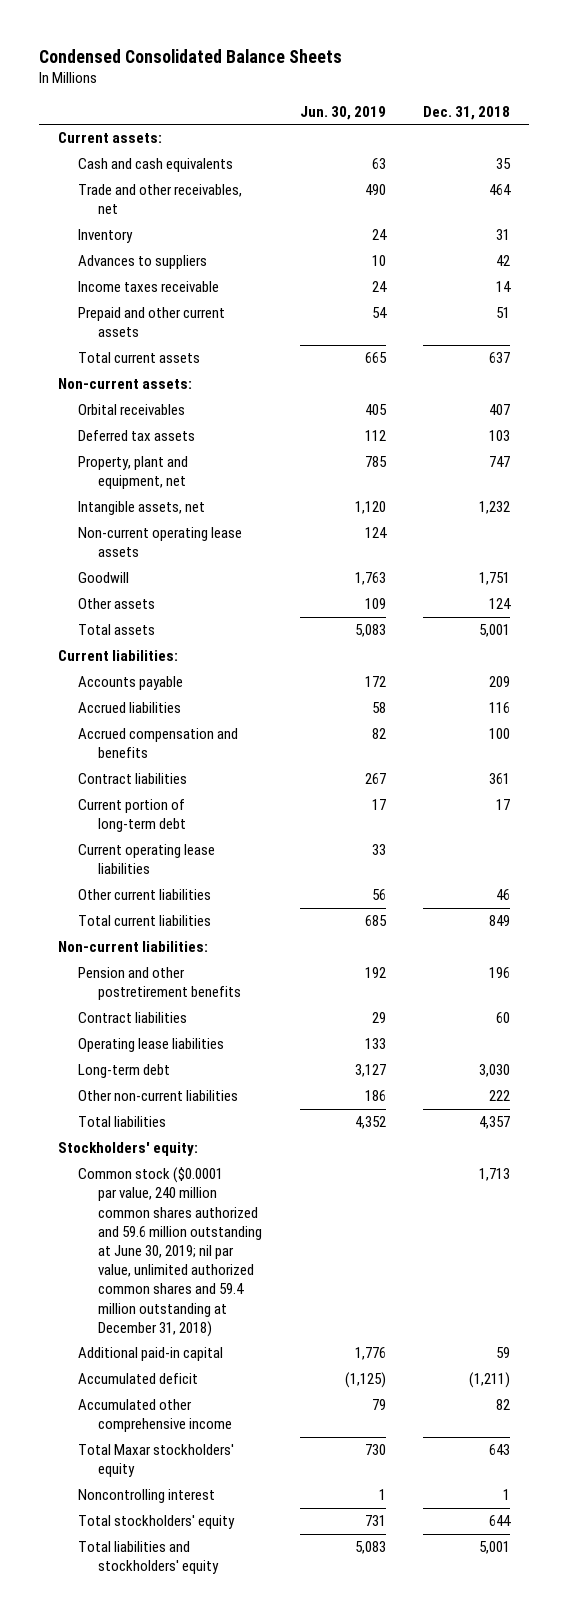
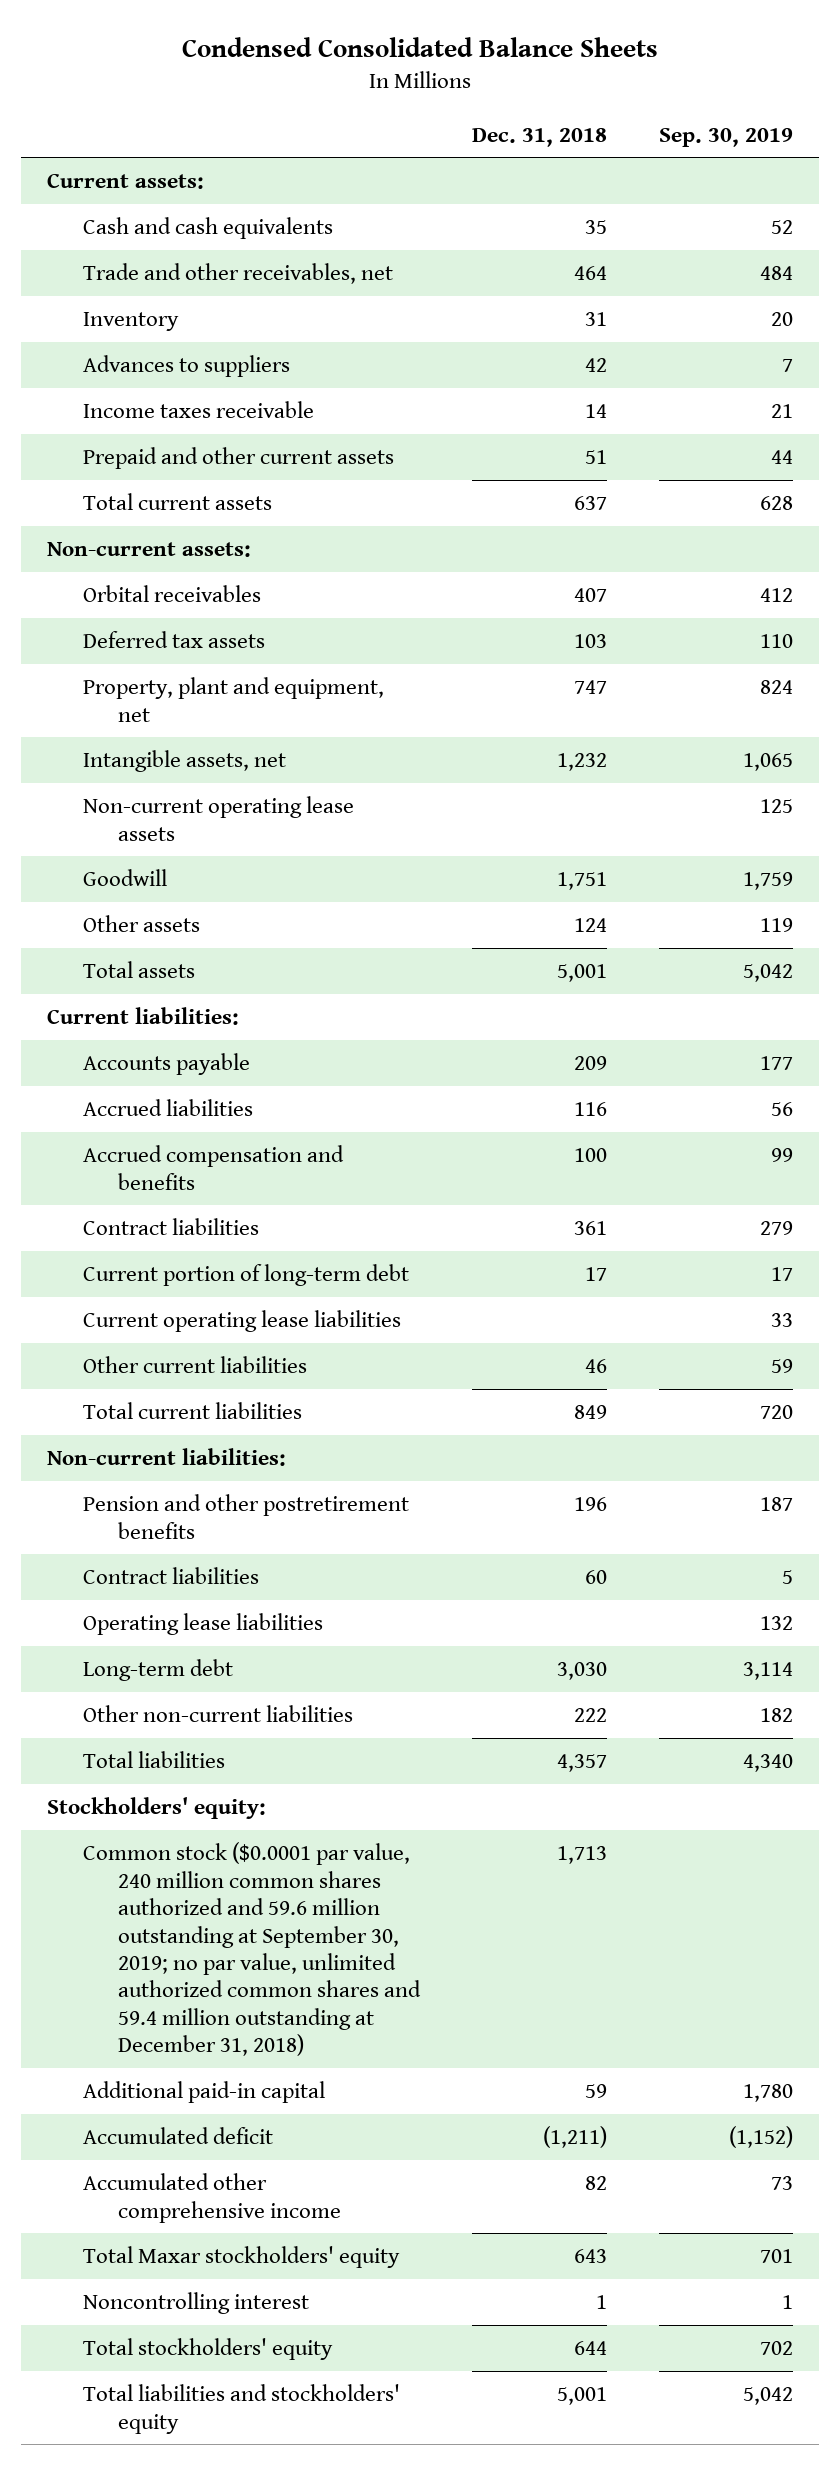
- | Jun. 30, 2019 | Dec. 31, 2018
+ | Dec. 31, 2018 | Sep. 30, 2019
- Common stock ($0.0001 par value, 240 million common shares authorized and 59.6 million outstanding at June 30, 2019; nil par value, unlimited authorized common shares and 59.4 million outstanding at December 31, 2018) | | 1,713
+ Common stock ($0.0001 par value, 240 million common shares authorized and 59.6 million outstanding at September 30, 2019; no par value, unlimited authorized common shares and 59.4 million outstanding at December 31, 2018) | 1,713 |

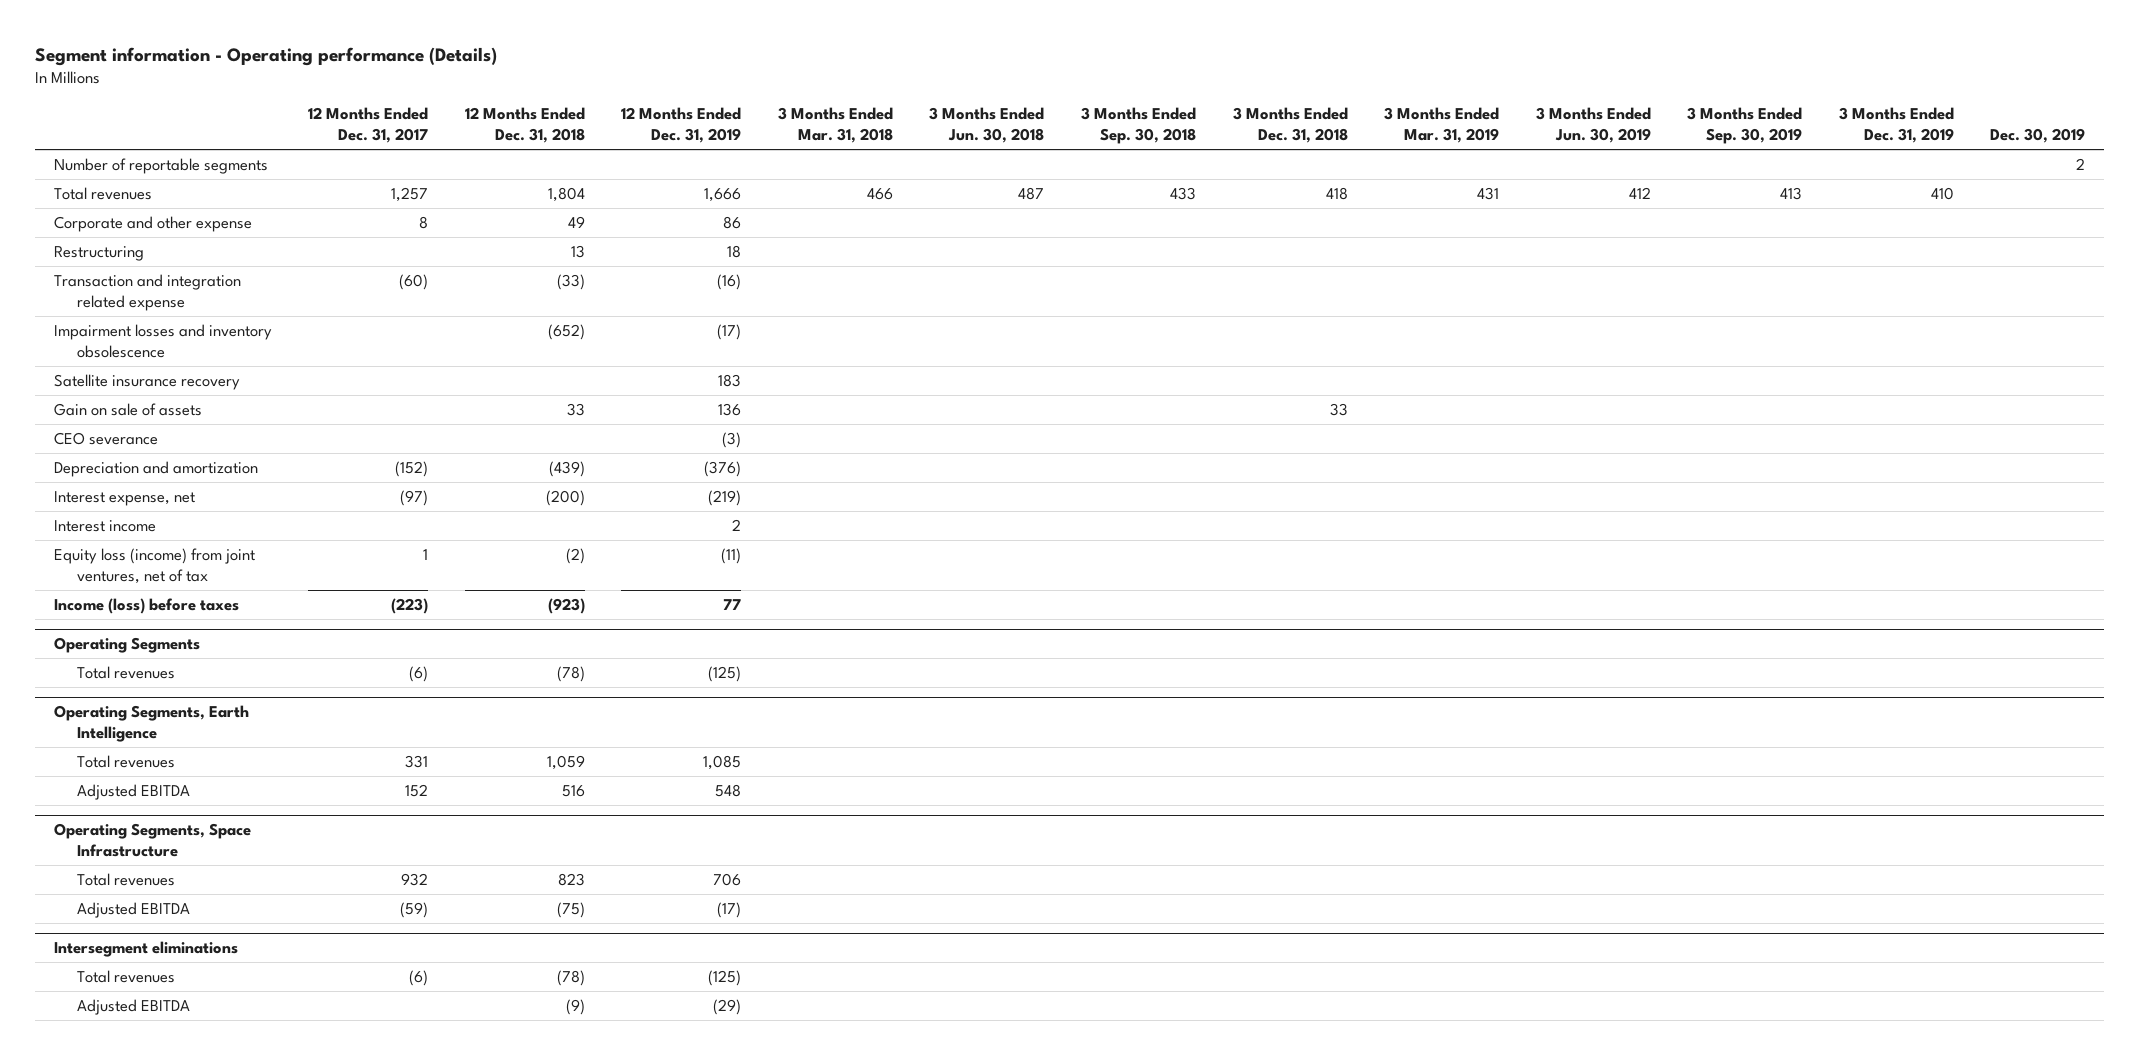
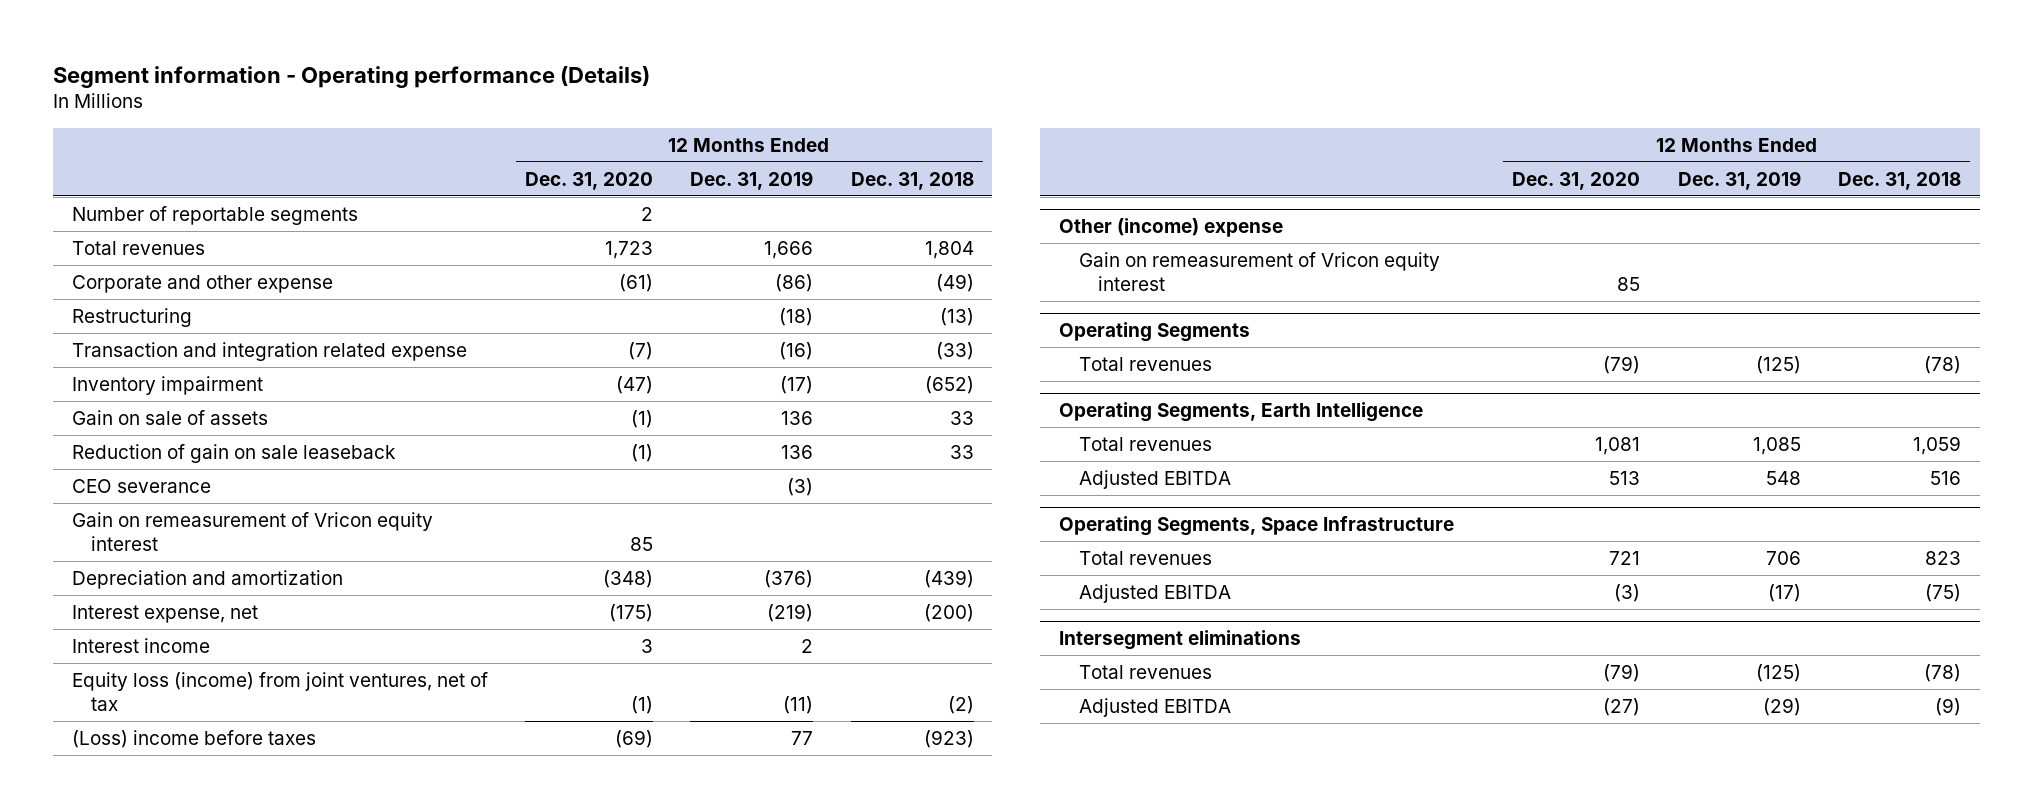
- | 12 Months Ended Dec. 31, 2017 | 12 Months Ended Dec. 31, 2018 | 12 Months Ended Dec. 31, 2019 | 3 Months Ended Mar. 31, 2018 | 3 Months Ended Jun. 30, 2018 | 3 Months Ended Sep. 30, 2018 | 3 Months Ended Dec. 31, 2018 | 3 Months Ended Mar. 31, 2019 | 3 Months Ended Jun. 30, 2019 | 3 Months Ended Sep. 30, 2019 | 3 Months Ended Dec. 31, 2019 | Dec. 30, 2019
+ | 12 Months Ended Dec. 31, 2020 | 12 Months Ended Dec. 31, 2019 | 12 Months Ended Dec. 31, 2018
- Corporate and other expense | 8 | 49 | 86 | | | | | | | | |
- Restructuring | | 13 | 18 | | | | | | | | |
+ Corporate and other expense | (61) | (86) | (49)
+ Restructuring | | (18) | (13)
- Impairment losses and inventory obsolescence | | (652) | (17) | | | | | | | | |
- Satellite insurance recovery | | | 183 | | | | | | | | |
+ Inventory impairment | (47) | (17) | (652)
+ Reduction of gain on sale leaseback | (1) | 136 | 33
+ Gain on remeasurement of Vricon equity interest | 85 | |
- Income (loss) before taxes | (223) | (923) | 77 | | | | | | | | |
+ (Loss) income before taxes | (69) | 77 | (923)
+ Other (income) expense
+ Gain on remeasurement of Vricon equity interest | 85 | |

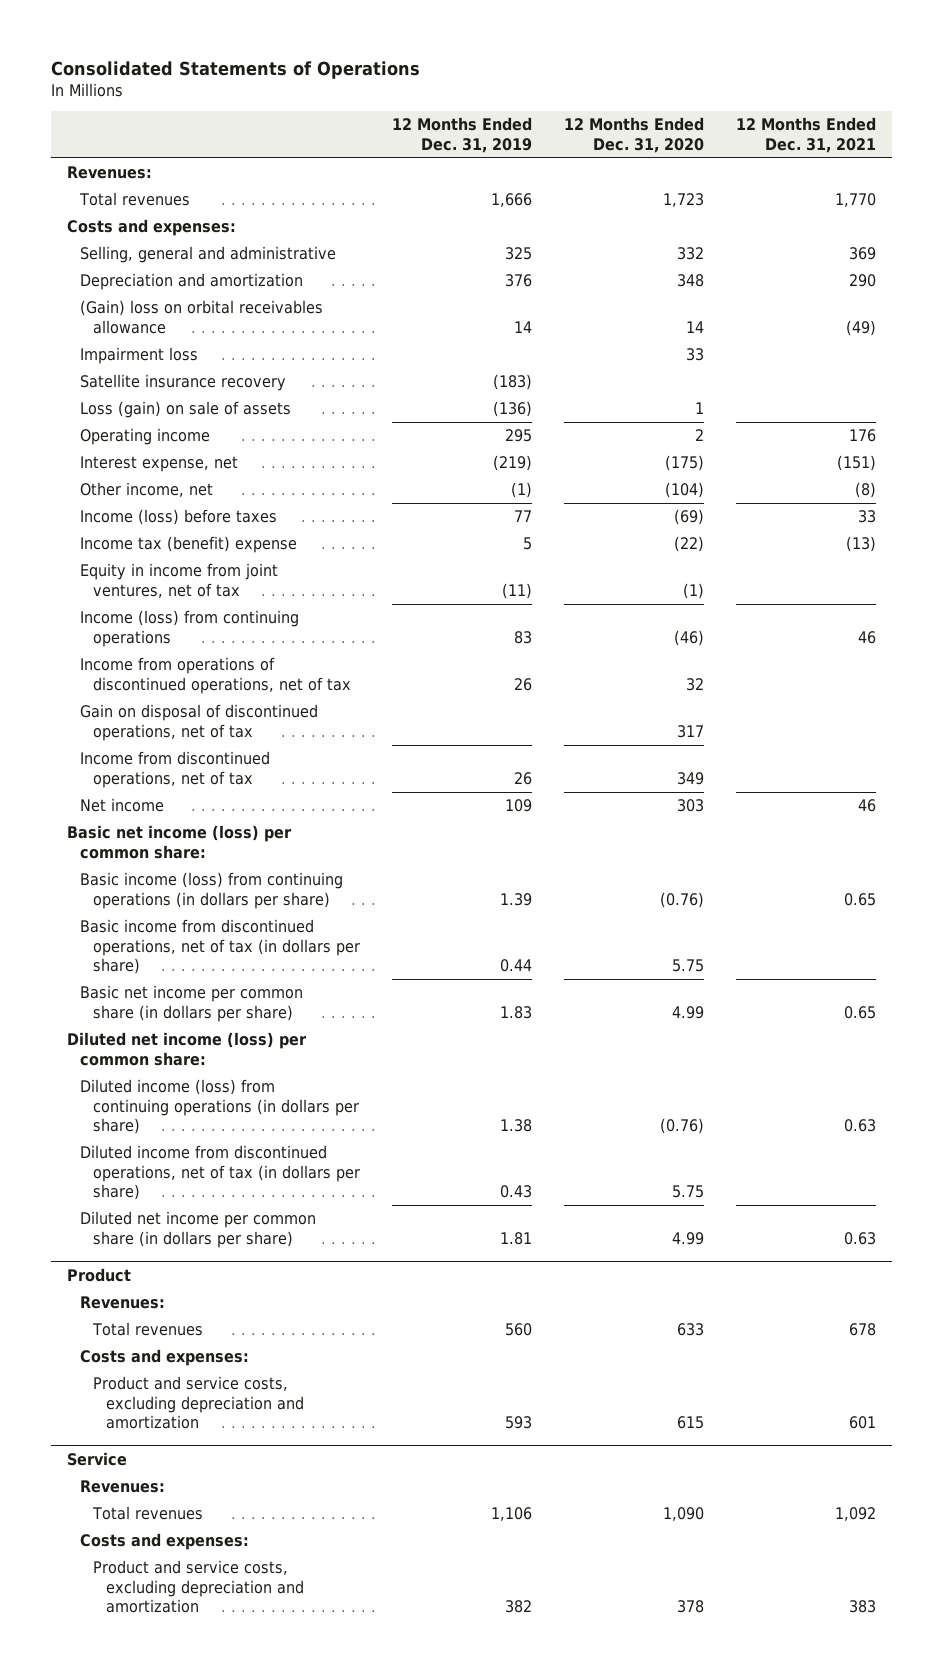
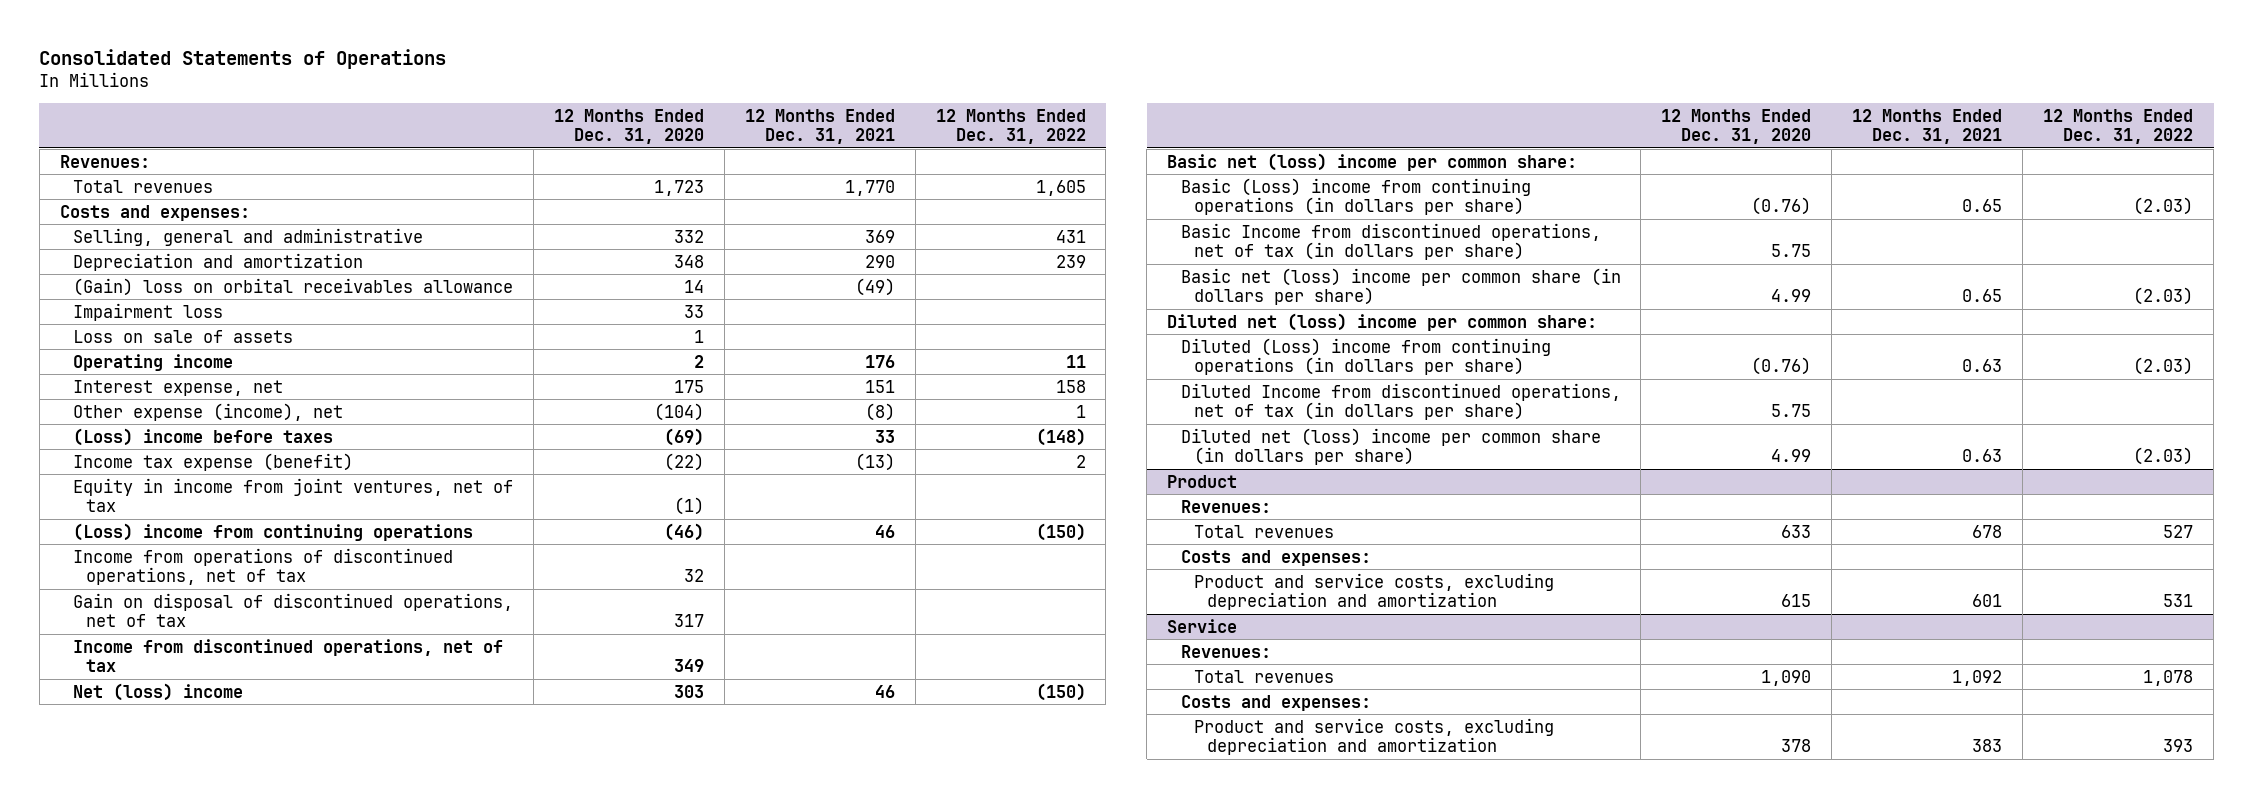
- | 12 Months Ended Dec. 31, 2019 | 12 Months Ended Dec. 31, 2020 | 12 Months Ended Dec. 31, 2021
+ | 12 Months Ended Dec. 31, 2020 | 12 Months Ended Dec. 31, 2021 | 12 Months Ended Dec. 31, 2022
- Satellite insurance recovery | (183) | |
- Loss (gain) on sale of assets | (136) | 1 |
+ Loss on sale of assets | 1 | |
- Interest expense, net | (219) | (175) | (151)
- Other income, net | (1) | (104) | (8)
- Income (loss) before taxes | 77 | (69) | 33
- Income tax (benefit) expense | 5 | (22) | (13)
+ Interest expense, net | 175 | 151 | 158
+ Other expense (income), net | (104) | (8) | 1
+ (Loss) income before taxes | (69) | 33 | (148)
+ Income tax expense (benefit) | (22) | (13) | 2
- Income (loss) from continuing operations | 83 | (46) | 46
+ (Loss) income from continuing operations | (46) | 46 | (150)
- Net income | 109 | 303 | 46
- Basic net income (loss) per common share:
- Basic income (loss) from continuing operations (in dollars per share) | 1.39 | (0.76) | 0.65
- Basic income from discontinued operations, net of tax (in dollars per share) | 0.44 | 5.75 |
- Basic net income per common share (in dollars per share) | 1.83 | 4.99 | 0.65
- Diluted net income (loss) per common share:
- Diluted income (loss) from continuing operations (in dollars per share) | 1.38 | (0.76) | 0.63
- Diluted income from discontinued operations, net of tax (in dollars per share) | 0.43 | 5.75 |
- Diluted net income per common share (in dollars per share) | 1.81 | 4.99 | 0.63
+ Net (loss) income | 303 | 46 | (150)
+ Basic net (loss) income per common share:
+ Basic (Loss) income from continuing operations (in dollars per share) | (0.76) | 0.65 | (2.03)
+ Basic Income from discontinued operations, net of tax (in dollars per share) | 5.75 | |
+ Basic net (loss) income per common share (in dollars per share) | 4.99 | 0.65 | (2.03)
+ Diluted net (loss) income per common share:
+ Diluted (Loss) income from continuing operations (in dollars per share) | (0.76) | 0.63 | (2.03)
+ Diluted Income from discontinued operations, net of tax (in dollars per share) | 5.75 | |
+ Diluted net (loss) income per common share (in dollars per share) | 4.99 | 0.63 | (2.03)

